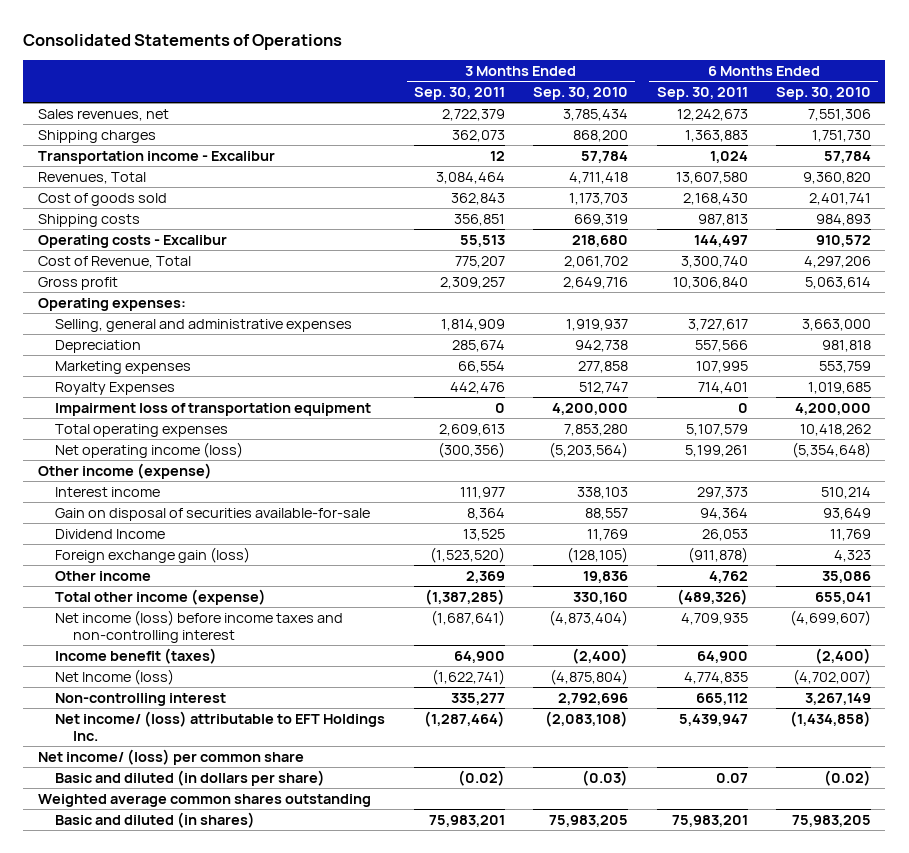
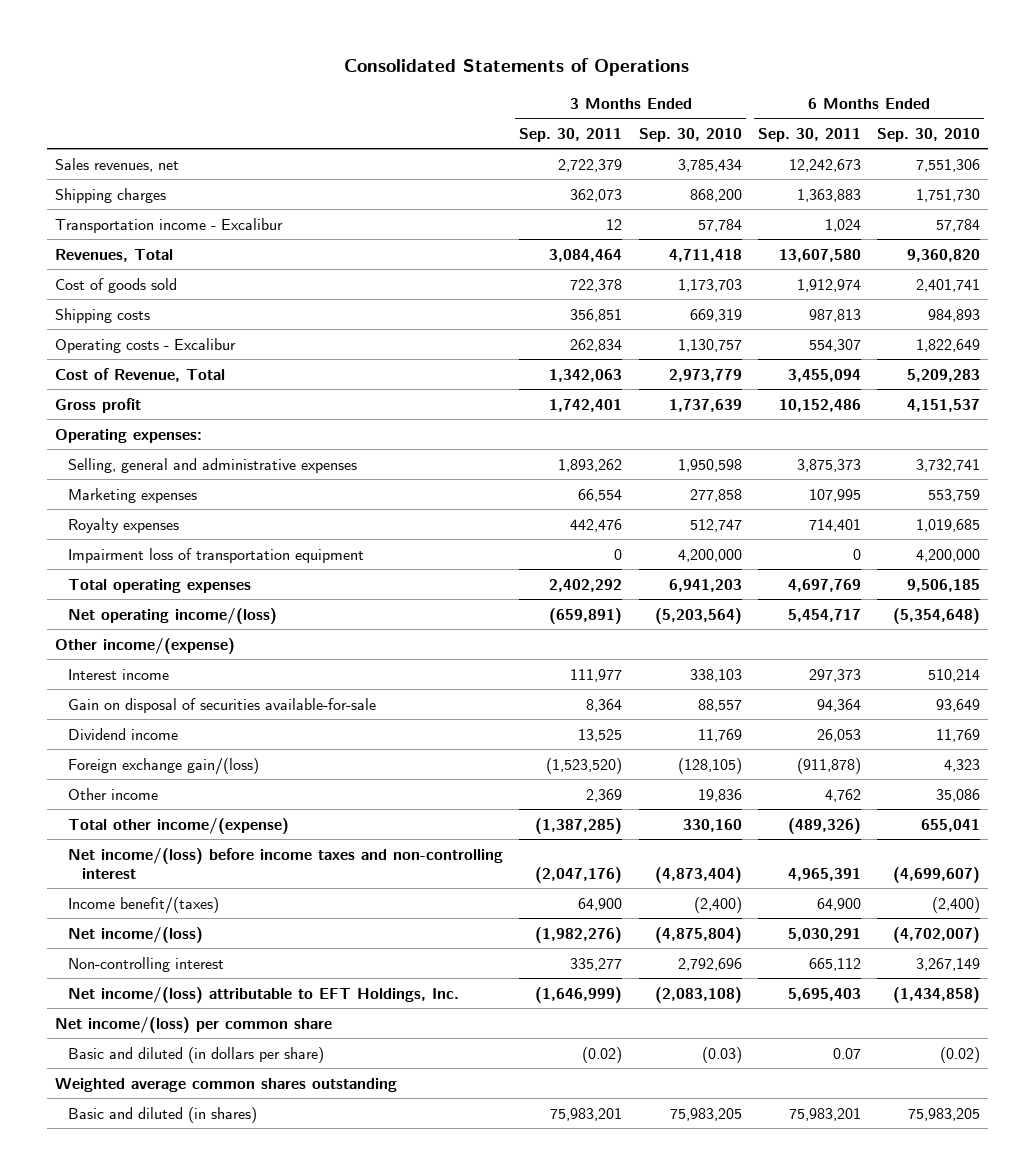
- Cost of goods sold | 362,843 | 1,173,703 | 2,168,430 | 2,401,741
+ Cost of goods sold | 722,378 | 1,173,703 | 1,912,974 | 2,401,741
- Operating costs - Excalibur | 55,513 | 218,680 | 144,497 | 910,572
- Cost of Revenue, Total | 775,207 | 2,061,702 | 3,300,740 | 4,297,206
- Gross profit | 2,309,257 | 2,649,716 | 10,306,840 | 5,063,614
+ Operating costs - Excalibur | 262,834 | 1,130,757 | 554,307 | 1,822,649
+ Cost of Revenue, Total | 1,342,063 | 2,973,779 | 3,455,094 | 5,209,283
+ Gross profit | 1,742,401 | 1,737,639 | 10,152,486 | 4,151,537
- Selling, general and administrative expenses | 1,814,909 | 1,919,937 | 3,727,617 | 3,663,000
- Depreciation | 285,674 | 942,738 | 557,566 | 981,818
+ Selling, general and administrative expenses | 1,893,262 | 1,950,598 | 3,875,373 | 3,732,741
- Royalty Expenses | 442,476 | 512,747 | 714,401 | 1,019,685
+ Royalty expenses | 442,476 | 512,747 | 714,401 | 1,019,685
- Total operating expenses | 2,609,613 | 7,853,280 | 5,107,579 | 10,418,262
- Net operating income (loss) | (300,356) | (5,203,564) | 5,199,261 | (5,354,648)
- Other income (expense)
+ Total operating expenses | 2,402,292 | 6,941,203 | 4,697,769 | 9,506,185
+ Net operating income/(loss) | (659,891) | (5,203,564) | 5,454,717 | (5,354,648)
+ Other income/(expense)
- Dividend Income | 13,525 | 11,769 | 26,053 | 11,769
- Foreign exchange gain (loss) | (1,523,520) | (128,105) | (911,878) | 4,323
+ Dividend income | 13,525 | 11,769 | 26,053 | 11,769
+ Foreign exchange gain/(loss) | (1,523,520) | (128,105) | (911,878) | 4,323
- Total other income (expense) | (1,387,285) | 330,160 | (489,326) | 655,041
- Net income (loss) before income taxes and non-controlling interest | (1,687,641) | (4,873,404) | 4,709,935 | (4,699,607)
- Income benefit (taxes) | 64,900 | (2,400) | 64,900 | (2,400)
- Net Income (loss) | (1,622,741) | (4,875,804) | 4,774,835 | (4,702,007)
+ Total other income/(expense) | (1,387,285) | 330,160 | (489,326) | 655,041
+ Net income/(loss) before income taxes and non-controlling interest | (2,047,176) | (4,873,404) | 4,965,391 | (4,699,607)
+ Income benefit/(taxes) | 64,900 | (2,400) | 64,900 | (2,400)
+ Net income/(loss) | (1,982,276) | (4,875,804) | 5,030,291 | (4,702,007)
- Net income/ (loss) attributable to EFT Holdings Inc. | (1,287,464) | (2,083,108) | 5,439,947 | (1,434,858)
- Net income/ (loss) per common share
+ Net income/(loss) attributable to EFT Holdings, Inc. | (1,646,999) | (2,083,108) | 5,695,403 | (1,434,858)
+ Net income/(loss) per common share

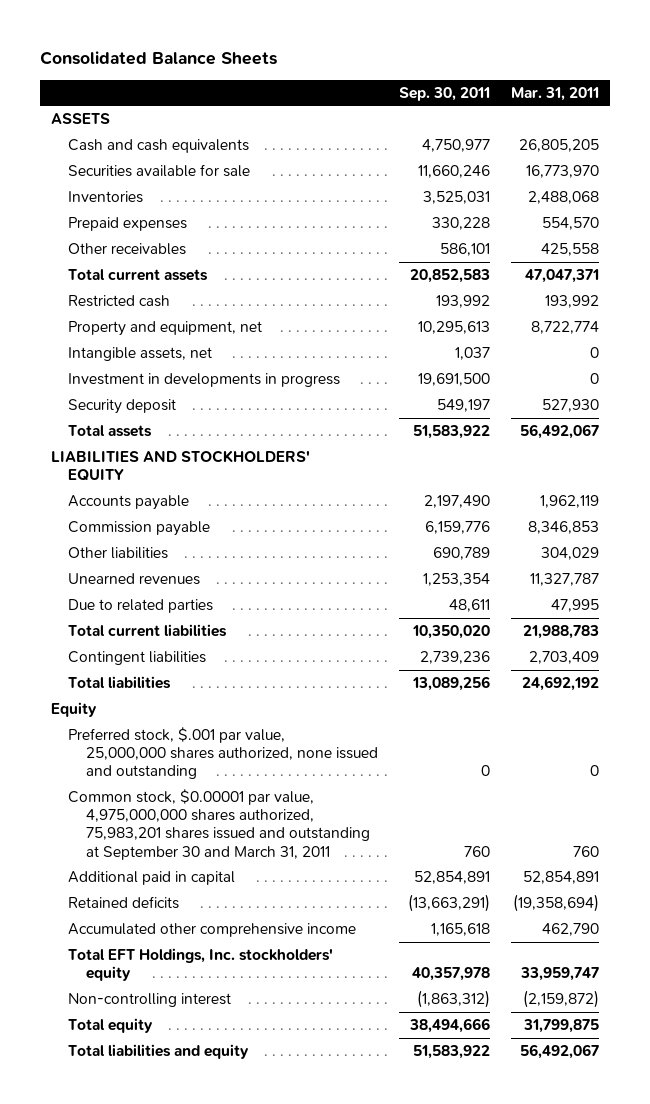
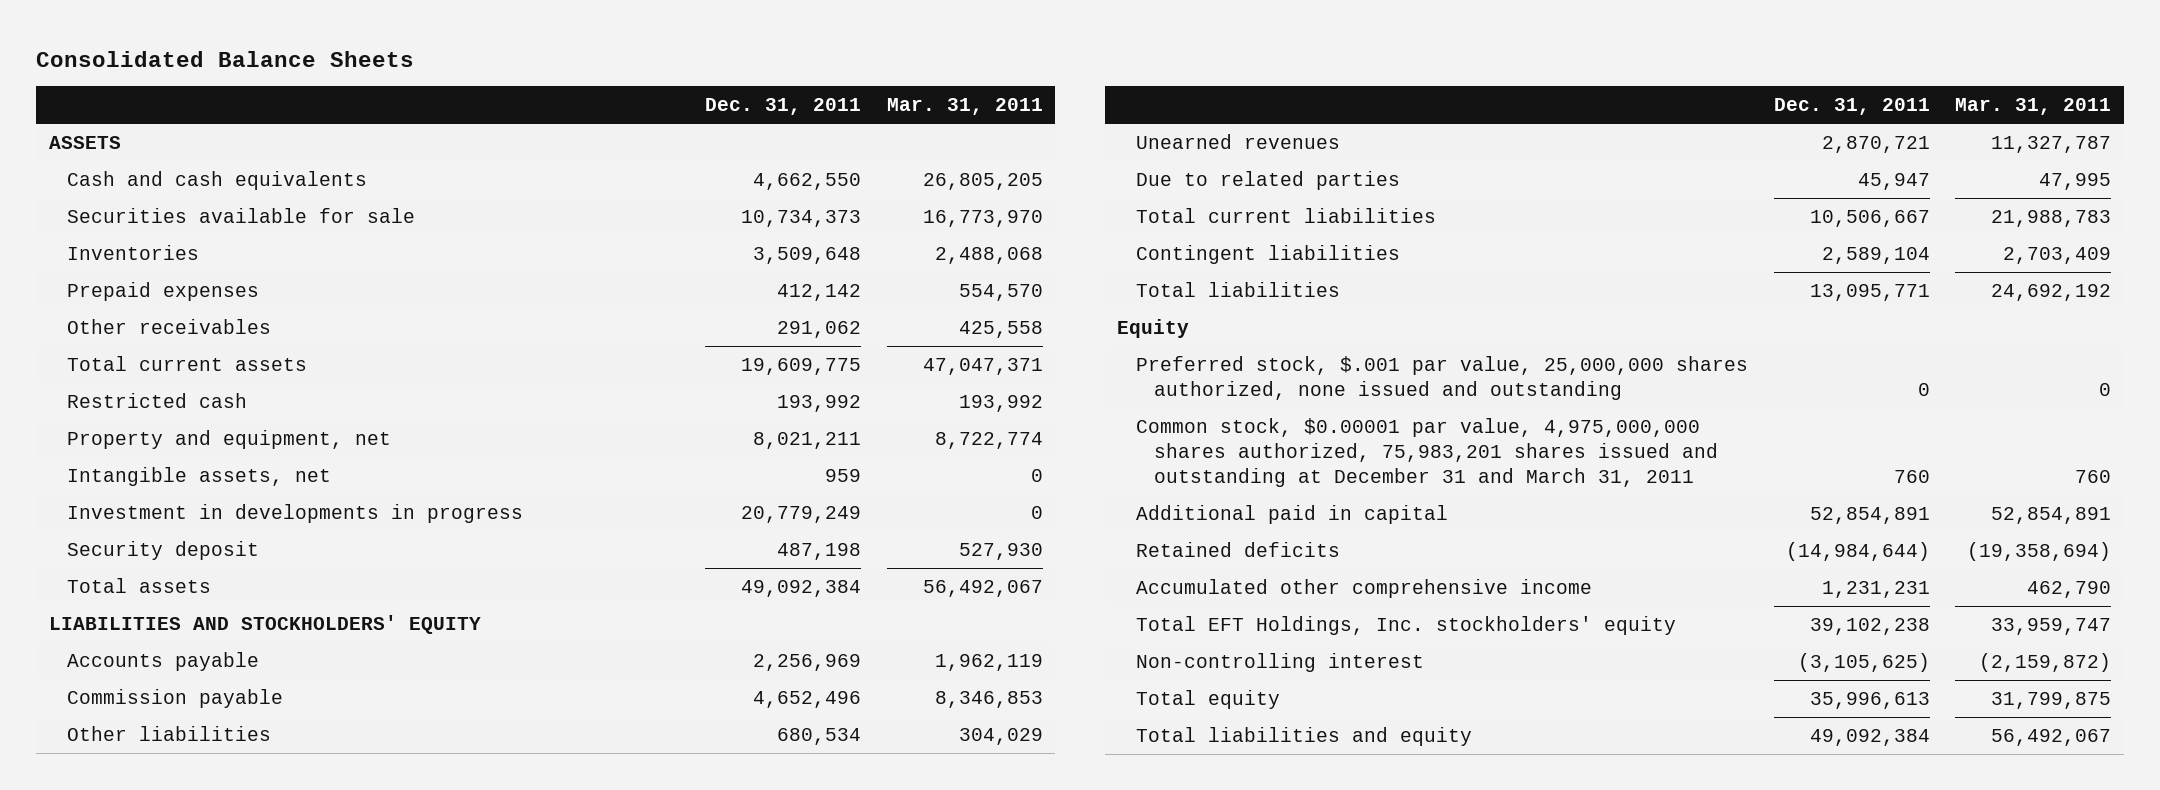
- | Sep. 30, 2011 | Mar. 31, 2011
+ | Dec. 31, 2011 | Mar. 31, 2011
- Common stock, $0.00001 par value, 4,975,000,000 shares authorized, 75,983,201 shares issued and outstanding at September 30 and March 31, 2011 | 760 | 760
+ Common stock, $0.00001 par value, 4,975,000,000 shares authorized, 75,983,201 shares issued and outstanding at December 31 and March 31, 2011 | 760 | 760

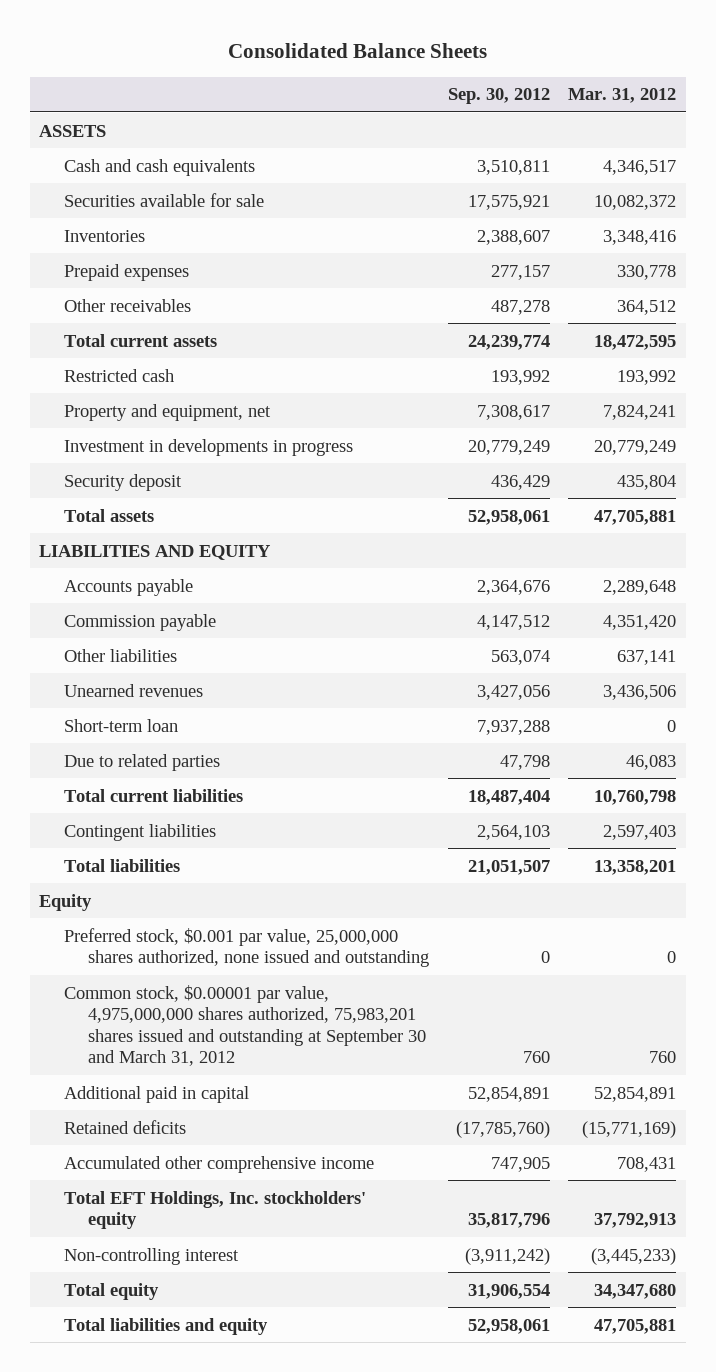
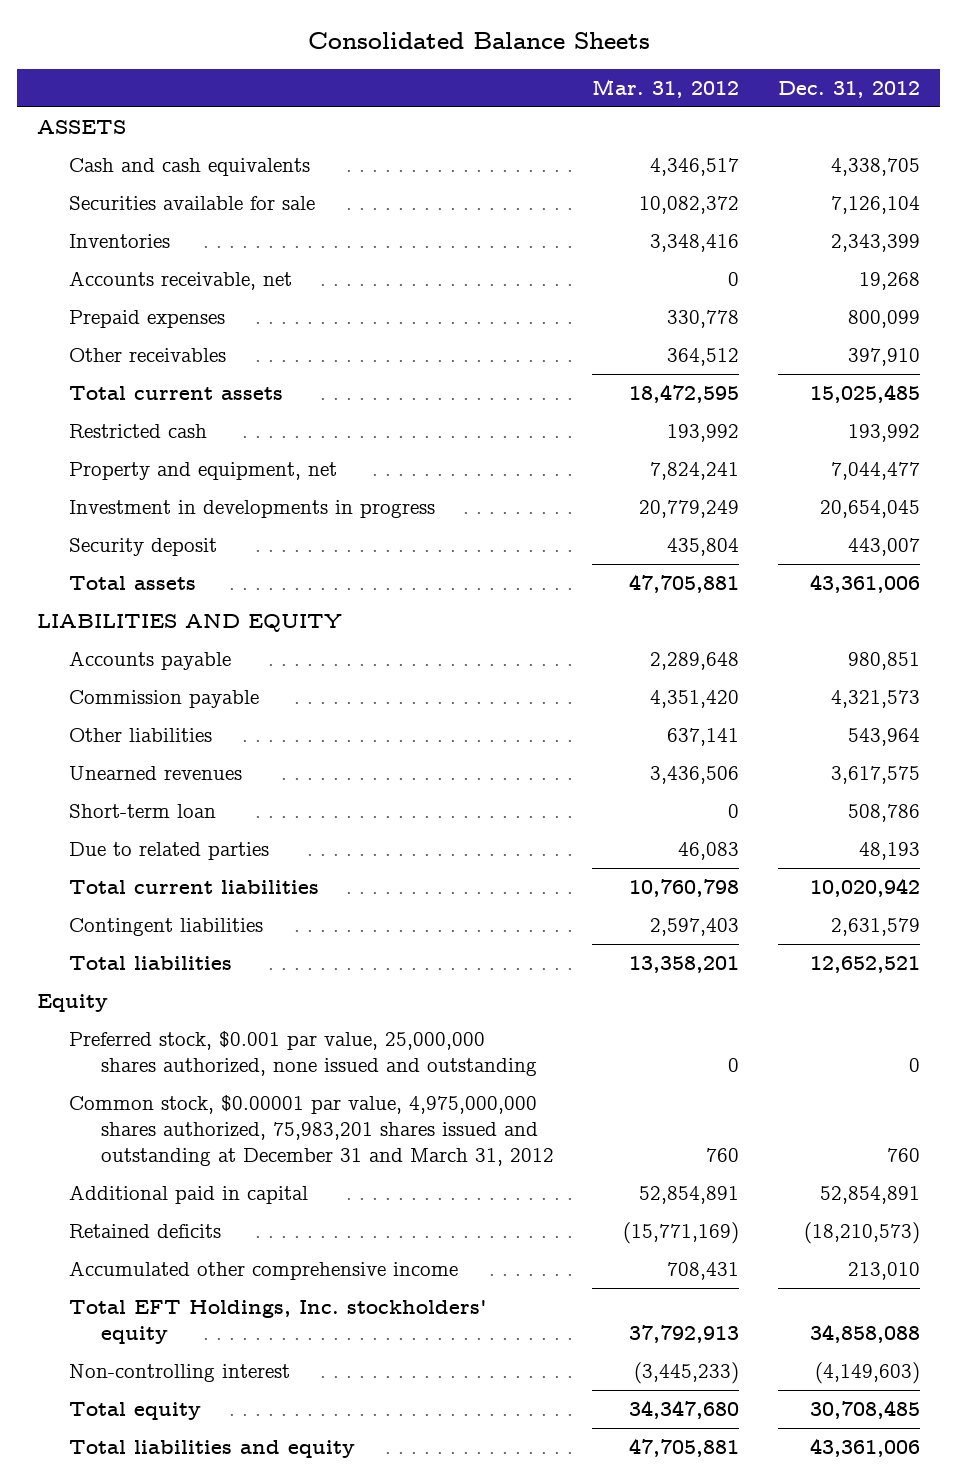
- | Sep. 30, 2012 | Mar. 31, 2012
+ | Mar. 31, 2012 | Dec. 31, 2012
+ Accounts receivable, net | 0 | 19,268
- Common stock, $0.00001 par value, 4,975,000,000 shares authorized, 75,983,201 shares issued and outstanding at September 30 and March 31, 2012 | 760 | 760
+ Common stock, $0.00001 par value, 4,975,000,000 shares authorized, 75,983,201 shares issued and outstanding at December 31 and March 31, 2012 | 760 | 760

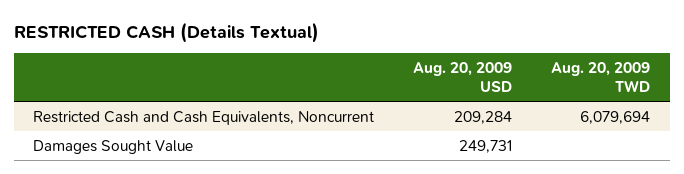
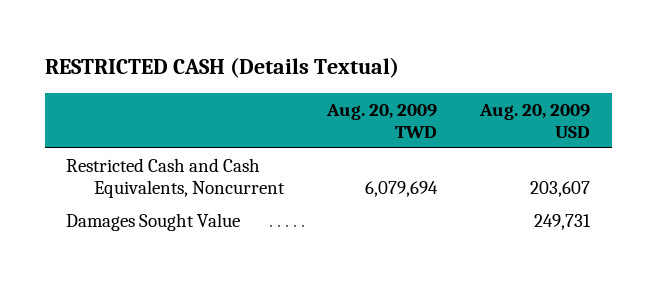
- | Aug. 20, 2009 USD | Aug. 20, 2009 TWD
+ | Aug. 20, 2009 TWD | Aug. 20, 2009 USD
- Restricted Cash and Cash Equivalents, Noncurrent | 209,284 | 6,079,694
+ Restricted Cash and Cash Equivalents, Noncurrent | 6,079,694 | 203,607

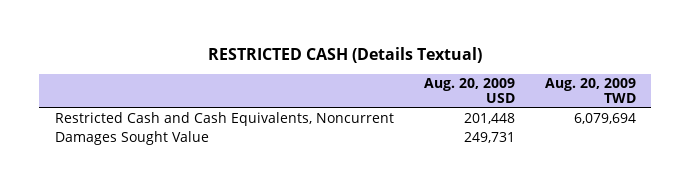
- | Aug. 20, 2009 TWD | Aug. 20, 2009 USD
+ | Aug. 20, 2009 USD | Aug. 20, 2009 TWD
- Restricted Cash and Cash Equivalents, Noncurrent | 6,079,694 | 203,607
+ Restricted Cash and Cash Equivalents, Noncurrent | 201,448 | 6,079,694

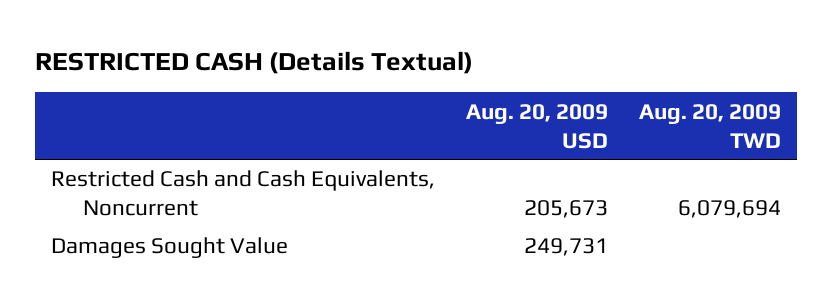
- Restricted Cash and Cash Equivalents, Noncurrent | 201,448 | 6,079,694
+ Restricted Cash and Cash Equivalents, Noncurrent | 205,673 | 6,079,694

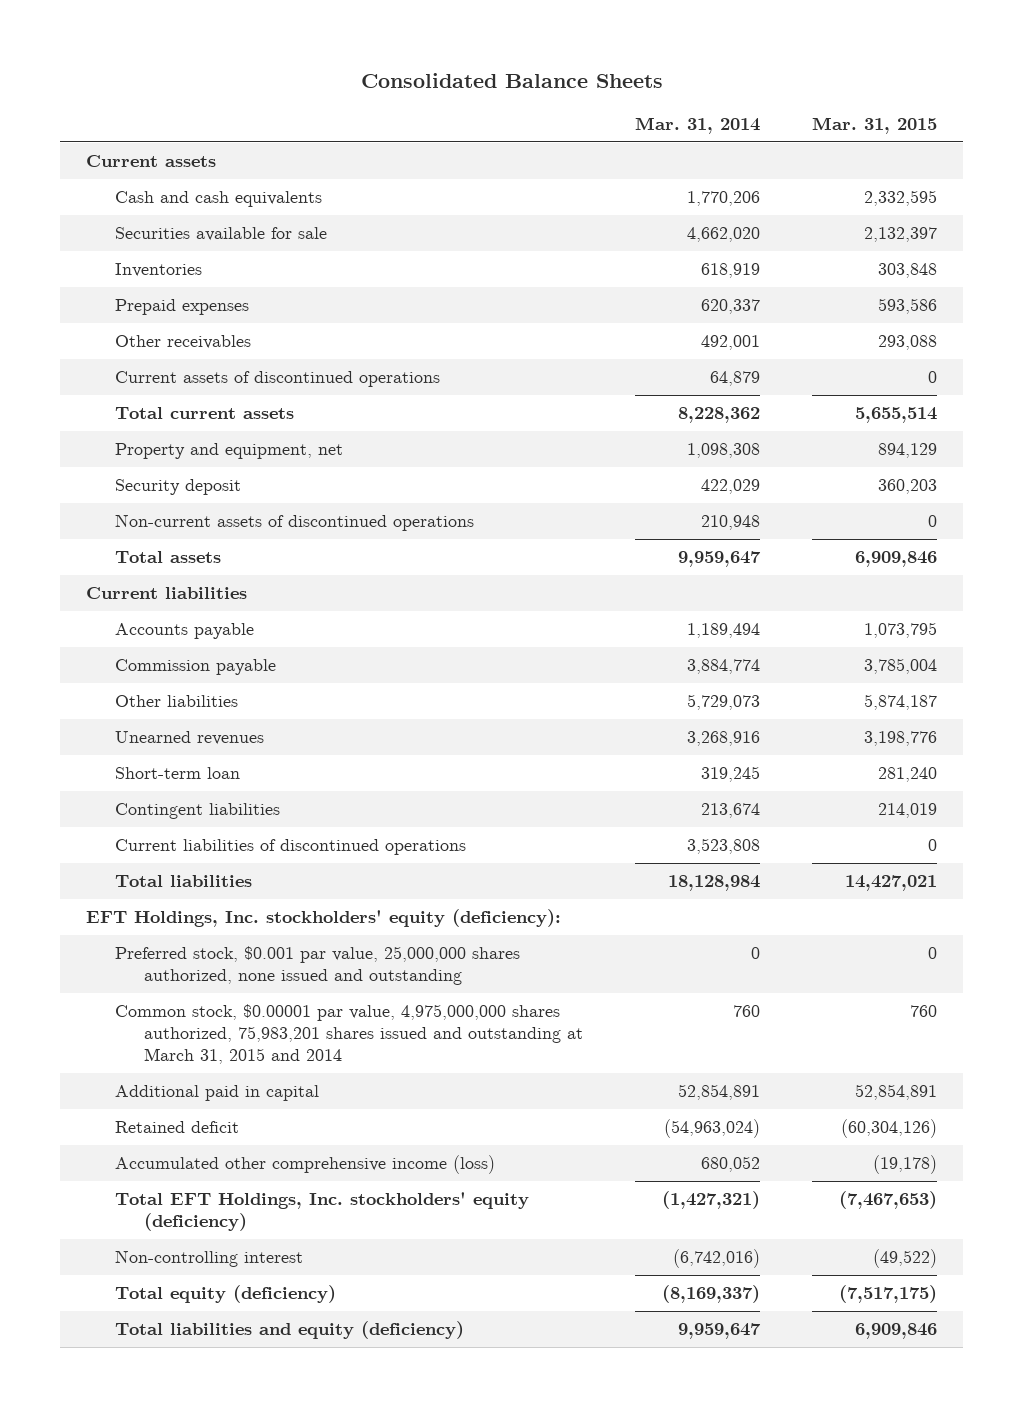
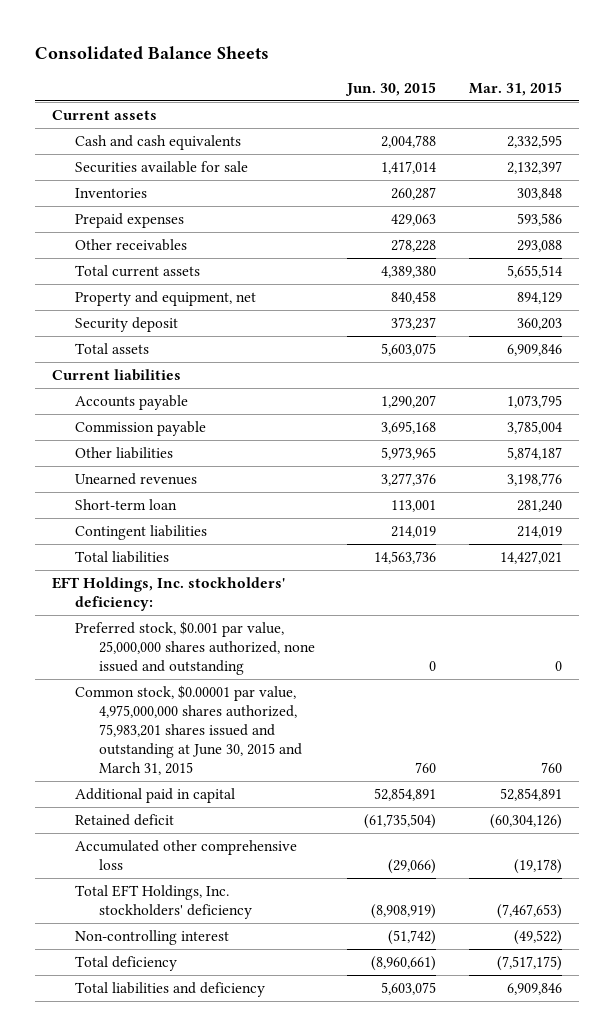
- | Mar. 31, 2014 | Mar. 31, 2015
+ | Jun. 30, 2015 | Mar. 31, 2015
- Current assets of discontinued operations | 64,879 | 0
- Non-current assets of discontinued operations | 210,948 | 0
- Current liabilities of discontinued operations | 3,523,808 | 0
- EFT Holdings, Inc. stockholders' equity (deficiency):
+ EFT Holdings, Inc. stockholders' deficiency:
- Common stock, $0.00001 par value, 4,975,000,000 shares authorized, 75,983,201 shares issued and outstanding at March 31, 2015 and 2014 | 760 | 760
+ Common stock, $0.00001 par value, 4,975,000,000 shares authorized, 75,983,201 shares issued and outstanding at June 30, 2015 and March 31, 2015 | 760 | 760
- Accumulated other comprehensive income (loss) | 680,052 | (19,178)
- Total EFT Holdings, Inc. stockholders' equity (deficiency) | (1,427,321) | (7,467,653)
+ Accumulated other comprehensive loss | (29,066) | (19,178)
+ Total EFT Holdings, Inc. stockholders' deficiency | (8,908,919) | (7,467,653)
- Total equity (deficiency) | (8,169,337) | (7,517,175)
- Total liabilities and equity (deficiency) | 9,959,647 | 6,909,846
+ Total deficiency | (8,960,661) | (7,517,175)
+ Total liabilities and deficiency | 5,603,075 | 6,909,846

